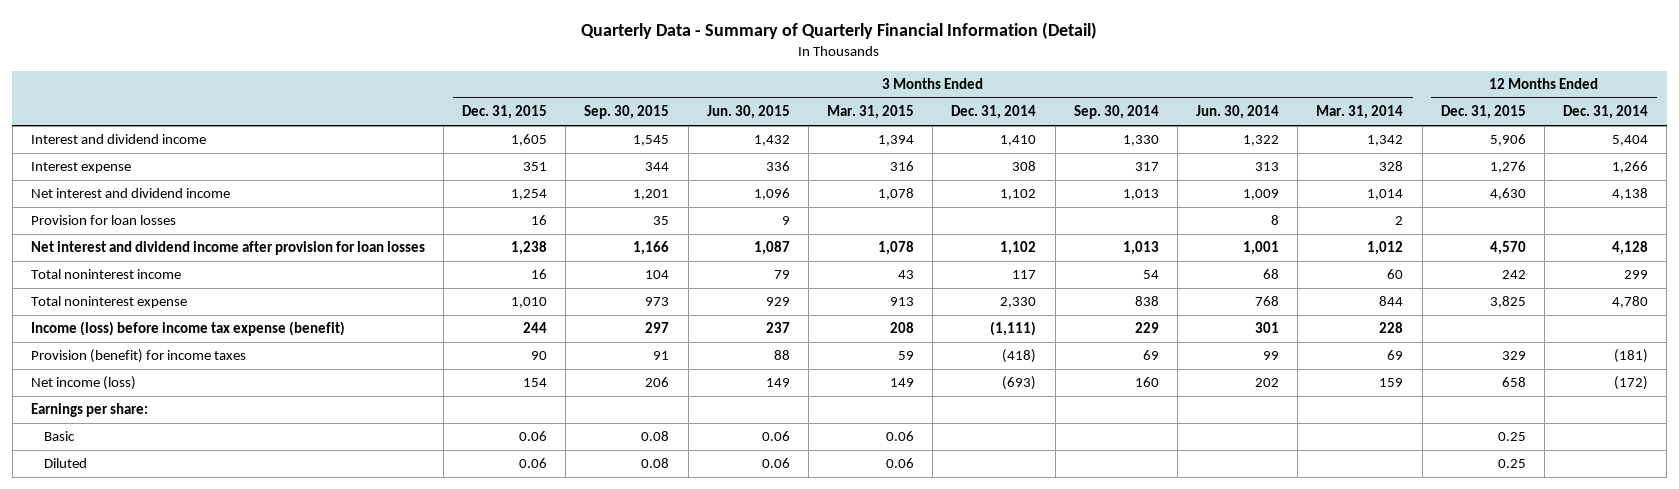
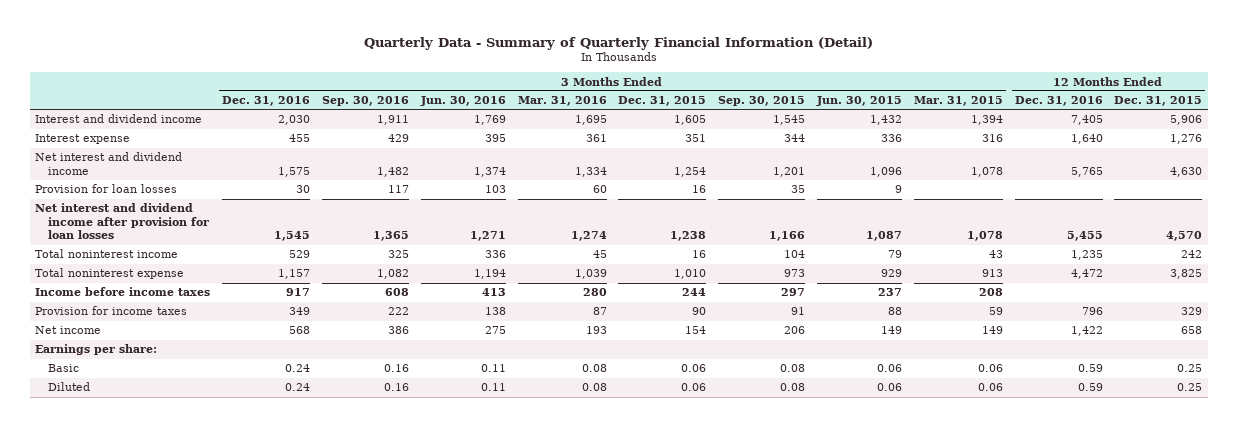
- | 3 Months Ended Dec. 31, 2015 | 3 Months Ended Sep. 30, 2015 | 3 Months Ended Jun. 30, 2015 | 3 Months Ended Mar. 31, 2015 | 3 Months Ended Dec. 31, 2014 | 3 Months Ended Sep. 30, 2014 | 3 Months Ended Jun. 30, 2014 | 3 Months Ended Mar. 31, 2014 | 12 Months Ended Dec. 31, 2015 | 12 Months Ended Dec. 31, 2014
+ | 3 Months Ended Dec. 31, 2016 | 3 Months Ended Sep. 30, 2016 | 3 Months Ended Jun. 30, 2016 | 3 Months Ended Mar. 31, 2016 | 3 Months Ended Dec. 31, 2015 | 3 Months Ended Sep. 30, 2015 | 3 Months Ended Jun. 30, 2015 | 3 Months Ended Mar. 31, 2015 | 12 Months Ended Dec. 31, 2016 | 12 Months Ended Dec. 31, 2015
- Income (loss) before income tax expense (benefit) | 244 | 297 | 237 | 208 | (1,111) | 229 | 301 | 228 | |
- Provision (benefit) for income taxes | 90 | 91 | 88 | 59 | (418) | 69 | 99 | 69 | 329 | (181)
- Net income (loss) | 154 | 206 | 149 | 149 | (693) | 160 | 202 | 159 | 658 | (172)
+ Income before income taxes | 917 | 608 | 413 | 280 | 244 | 297 | 237 | 208 | |
+ Provision for income taxes | 349 | 222 | 138 | 87 | 90 | 91 | 88 | 59 | 796 | 329
+ Net income | 568 | 386 | 275 | 193 | 154 | 206 | 149 | 149 | 1,422 | 658

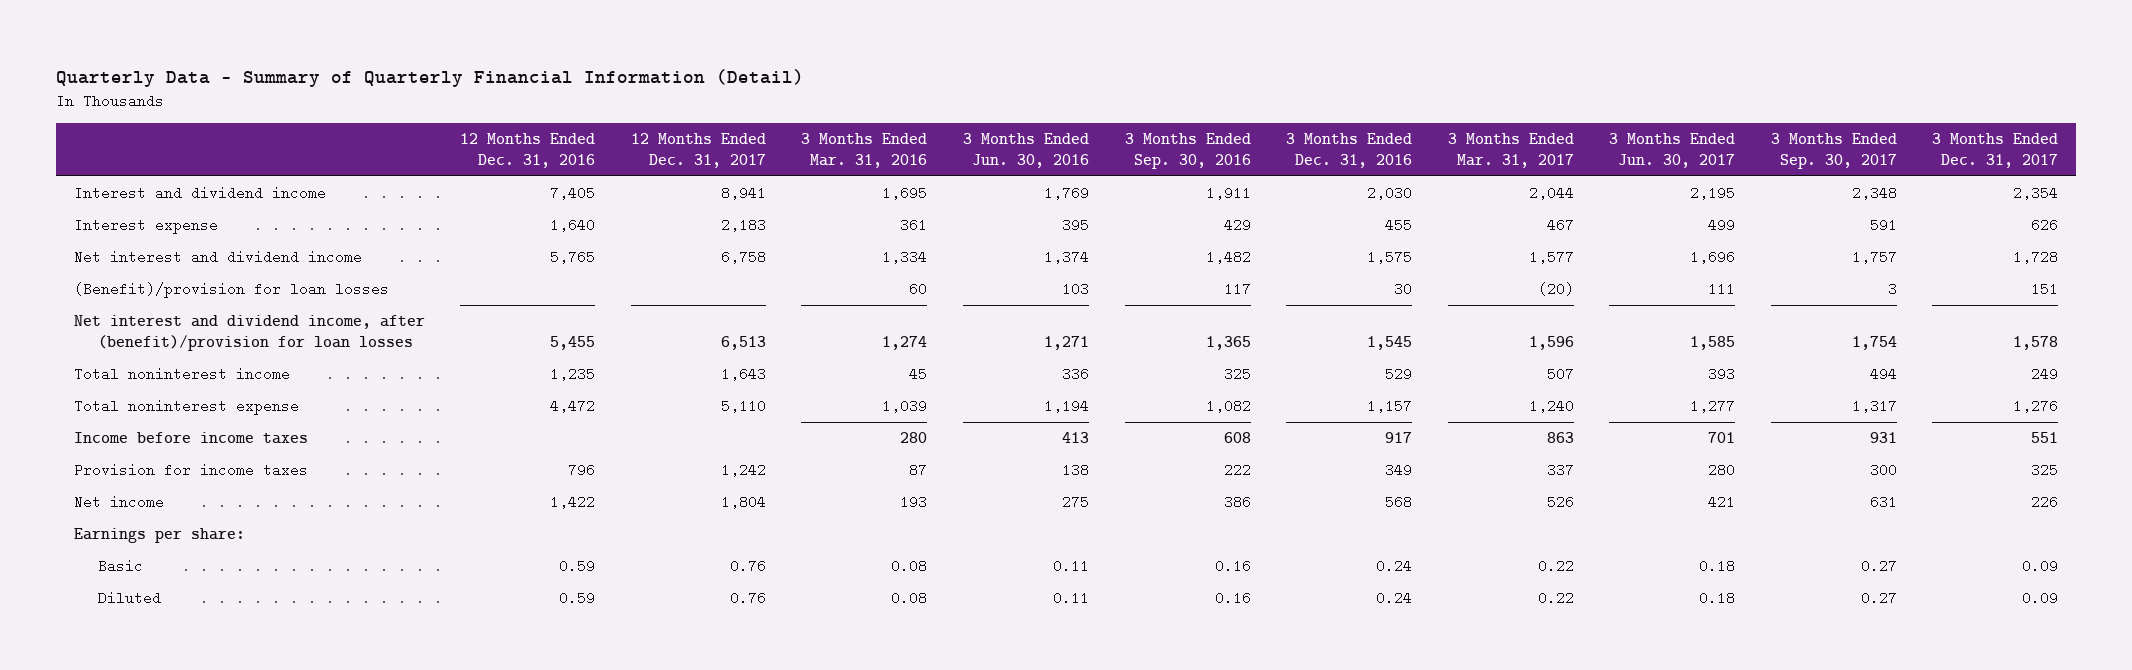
- | 3 Months Ended Dec. 31, 2016 | 3 Months Ended Sep. 30, 2016 | 3 Months Ended Jun. 30, 2016 | 3 Months Ended Mar. 31, 2016 | 3 Months Ended Dec. 31, 2015 | 3 Months Ended Sep. 30, 2015 | 3 Months Ended Jun. 30, 2015 | 3 Months Ended Mar. 31, 2015 | 12 Months Ended Dec. 31, 2016 | 12 Months Ended Dec. 31, 2015
+ | 12 Months Ended Dec. 31, 2016 | 12 Months Ended Dec. 31, 2017 | 3 Months Ended Mar. 31, 2016 | 3 Months Ended Jun. 30, 2016 | 3 Months Ended Sep. 30, 2016 | 3 Months Ended Dec. 31, 2016 | 3 Months Ended Mar. 31, 2017 | 3 Months Ended Jun. 30, 2017 | 3 Months Ended Sep. 30, 2017 | 3 Months Ended Dec. 31, 2017
- Provision for loan losses | 30 | 117 | 103 | 60 | 16 | 35 | 9 | | |
- Net interest and dividend income after provision for loan losses | 1,545 | 1,365 | 1,271 | 1,274 | 1,238 | 1,166 | 1,087 | 1,078 | 5,455 | 4,570
+ (Benefit)/provision for loan losses | | | 60 | 103 | 117 | 30 | (20) | 111 | 3 | 151
+ Net interest and dividend income, after (benefit)/provision for loan losses | 5,455 | 6,513 | 1,274 | 1,271 | 1,365 | 1,545 | 1,596 | 1,585 | 1,754 | 1,578

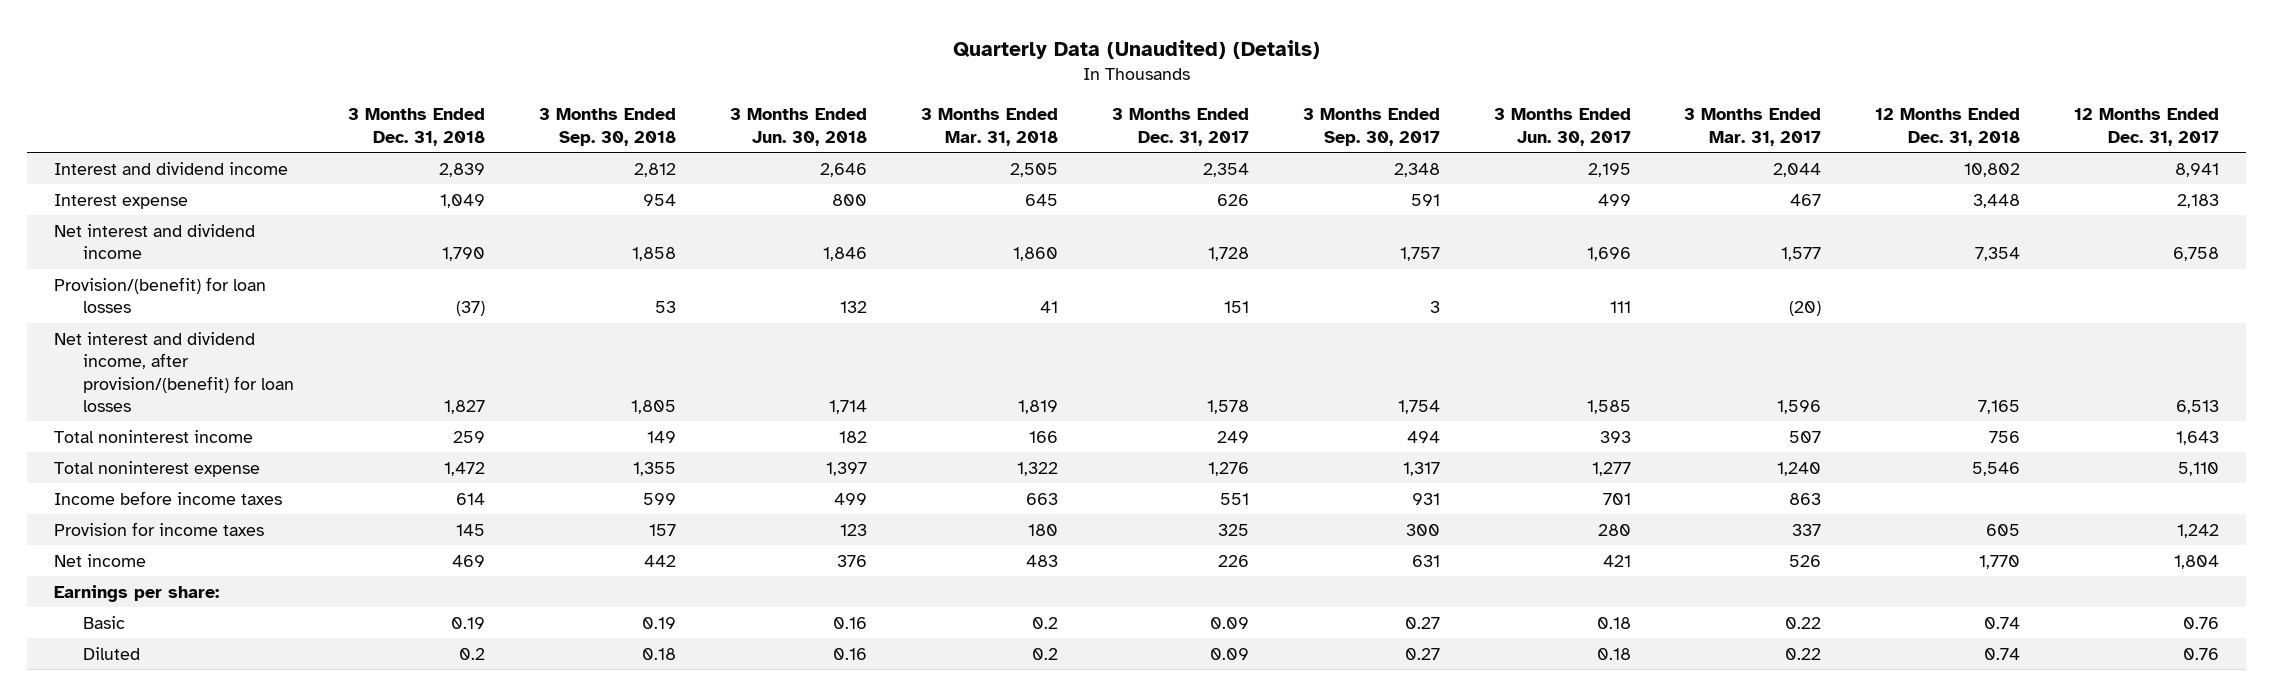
- Quarterly Data - Summary of Quarterly Financial Information (Detail)
+ Quarterly Data (Unaudited) (Details)
- | 12 Months Ended Dec. 31, 2016 | 12 Months Ended Dec. 31, 2017 | 3 Months Ended Mar. 31, 2016 | 3 Months Ended Jun. 30, 2016 | 3 Months Ended Sep. 30, 2016 | 3 Months Ended Dec. 31, 2016 | 3 Months Ended Mar. 31, 2017 | 3 Months Ended Jun. 30, 2017 | 3 Months Ended Sep. 30, 2017 | 3 Months Ended Dec. 31, 2017
+ | 3 Months Ended Dec. 31, 2018 | 3 Months Ended Sep. 30, 2018 | 3 Months Ended Jun. 30, 2018 | 3 Months Ended Mar. 31, 2018 | 3 Months Ended Dec. 31, 2017 | 3 Months Ended Sep. 30, 2017 | 3 Months Ended Jun. 30, 2017 | 3 Months Ended Mar. 31, 2017 | 12 Months Ended Dec. 31, 2018 | 12 Months Ended Dec. 31, 2017
- (Benefit)/provision for loan losses | | | 60 | 103 | 117 | 30 | (20) | 111 | 3 | 151
- Net interest and dividend income, after (benefit)/provision for loan losses | 5,455 | 6,513 | 1,274 | 1,271 | 1,365 | 1,545 | 1,596 | 1,585 | 1,754 | 1,578
+ Provision/(benefit) for loan losses | (37) | 53 | 132 | 41 | 151 | 3 | 111 | (20) | |
+ Net interest and dividend income, after provision/(benefit) for loan losses | 1,827 | 1,805 | 1,714 | 1,819 | 1,578 | 1,754 | 1,585 | 1,596 | 7,165 | 6,513

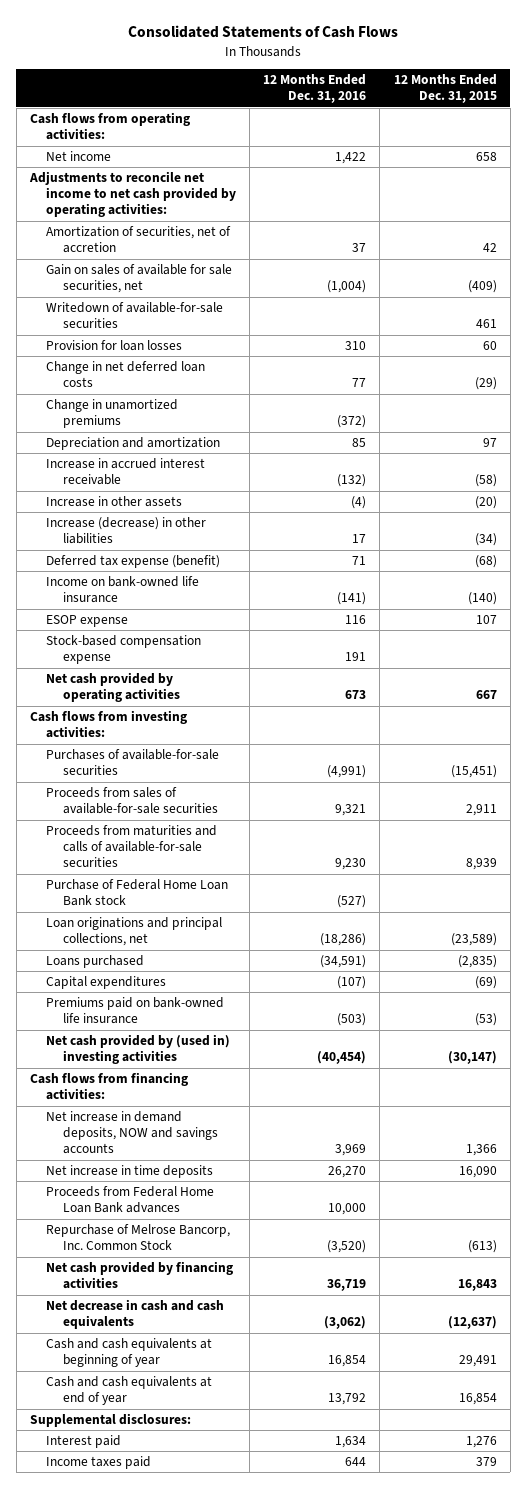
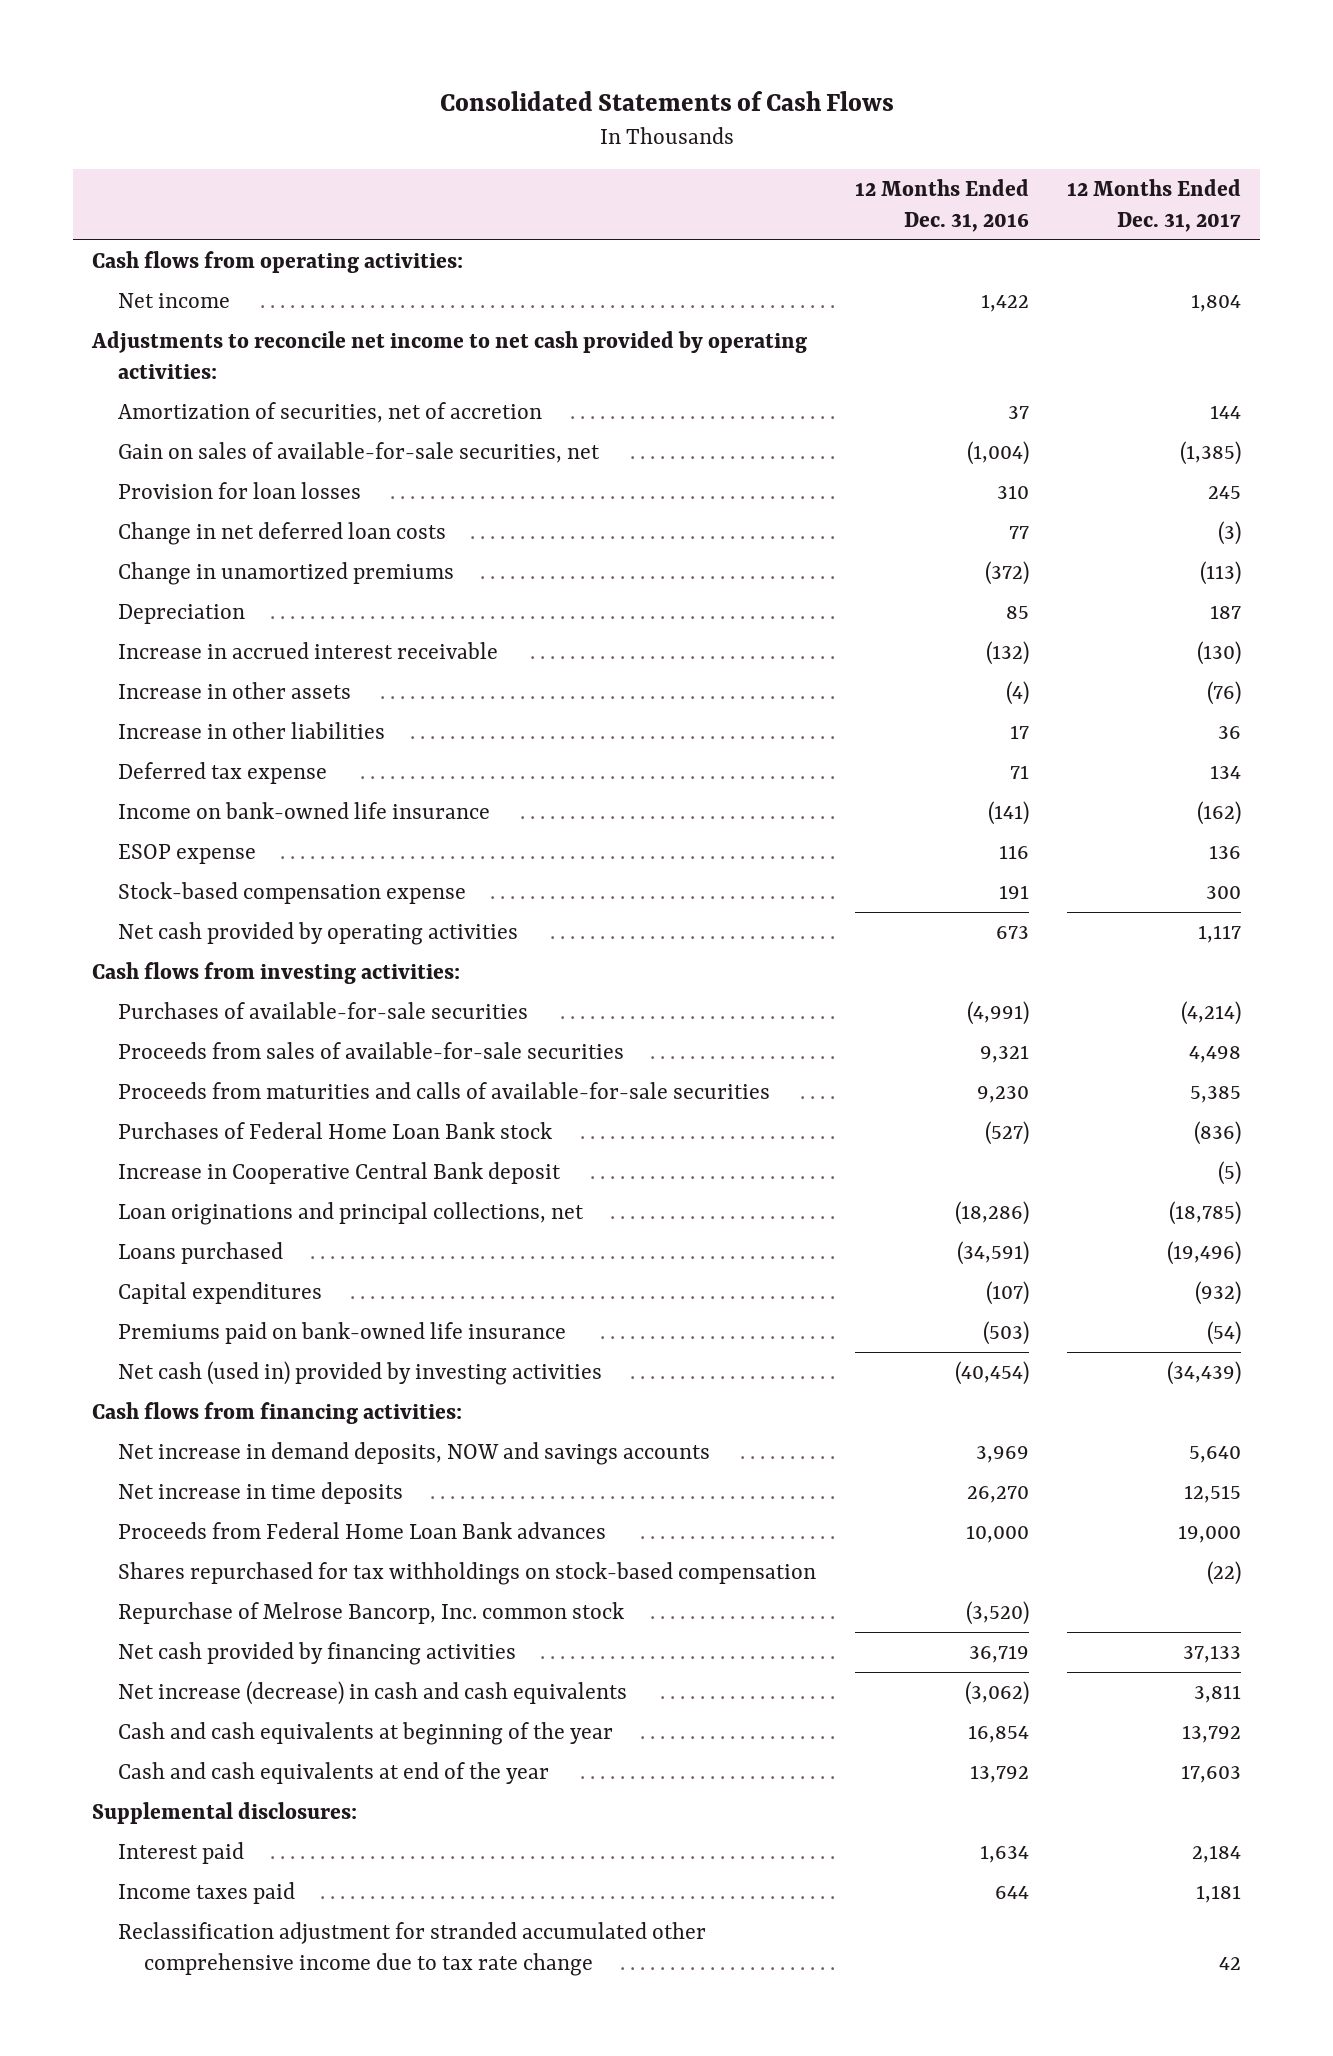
- | 12 Months Ended Dec. 31, 2016 | 12 Months Ended Dec. 31, 2015
+ | 12 Months Ended Dec. 31, 2016 | 12 Months Ended Dec. 31, 2017
- Gain on sales of available for sale securities, net | (1,004) | (409)
- Writedown of available-for-sale securities | | 461
+ Gain on sales of available-for-sale securities, net | (1,004) | (1,385)
- Depreciation and amortization | 85 | 97
+ Depreciation | 85 | 187
- Increase (decrease) in other liabilities | 17 | (34)
- Deferred tax expense (benefit) | 71 | (68)
+ Increase in other liabilities | 17 | 36
+ Deferred tax expense | 71 | 134
- Purchase of Federal Home Loan Bank stock | (527) |
+ Purchases of Federal Home Loan Bank stock | (527) | (836)
+ Increase in Cooperative Central Bank deposit | | (5)
- Net cash provided by (used in) investing activities | (40,454) | (30,147)
+ Net cash (used in) provided by investing activities | (40,454) | (34,439)
- Repurchase of Melrose Bancorp, Inc. Common Stock | (3,520) | (613)
+ Shares repurchased for tax withholdings on stock-based compensation | | (22)
+ Repurchase of Melrose Bancorp, Inc. common stock | (3,520) |
- Net decrease in cash and cash equivalents | (3,062) | (12,637)
- Cash and cash equivalents at beginning of year | 16,854 | 29,491
- Cash and cash equivalents at end of year | 13,792 | 16,854
+ Net increase (decrease) in cash and cash equivalents | (3,062) | 3,811
+ Cash and cash equivalents at beginning of the year | 16,854 | 13,792
+ Cash and cash equivalents at end of the year | 13,792 | 17,603
+ Reclassification adjustment for stranded accumulated other comprehensive income due to tax rate change | | 42

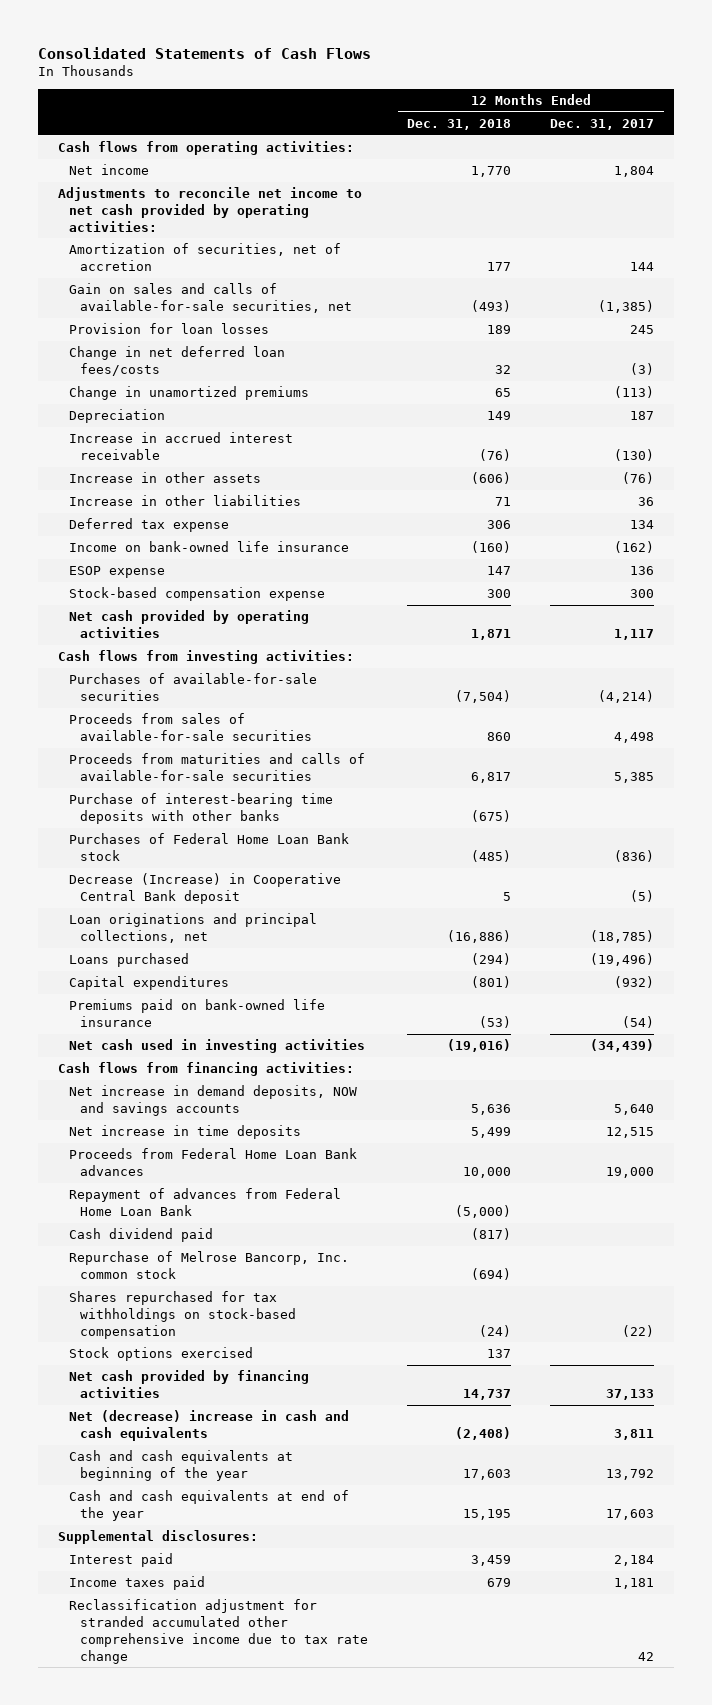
- | 12 Months Ended Dec. 31, 2016 | 12 Months Ended Dec. 31, 2017
+ | 12 Months Ended Dec. 31, 2018 | 12 Months Ended Dec. 31, 2017
- Gain on sales of available-for-sale securities, net | (1,004) | (1,385)
+ Gain on sales and calls of available-for-sale securities, net | (493) | (1,385)
- Change in net deferred loan costs | 77 | (3)
+ Change in net deferred loan fees/costs | 32 | (3)
+ Purchase of interest-bearing time deposits with other banks | (675) |
- Increase in Cooperative Central Bank deposit | | (5)
+ Decrease (Increase) in Cooperative Central Bank deposit | 5 | (5)
- Net cash (used in) provided by investing activities | (40,454) | (34,439)
+ Net cash used in investing activities | (19,016) | (34,439)
+ Repayment of advances from Federal Home Loan Bank | (5,000) |
+ Cash dividend paid | (817) |
moved down: Shares repurchased for tax withholdings on stock-based compensation | (24) | (22)
+ Stock options exercised | 137 |
- Net increase (decrease) in cash and cash equivalents | (3,062) | 3,811
+ Net (decrease) increase in cash and cash equivalents | (2,408) | 3,811

